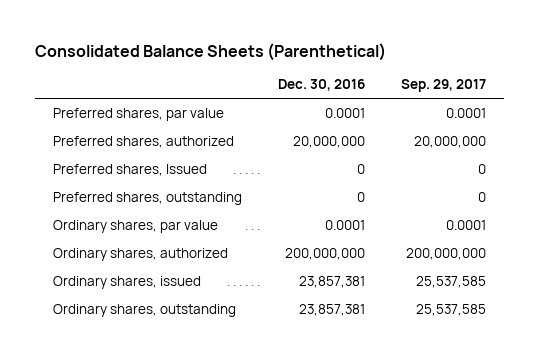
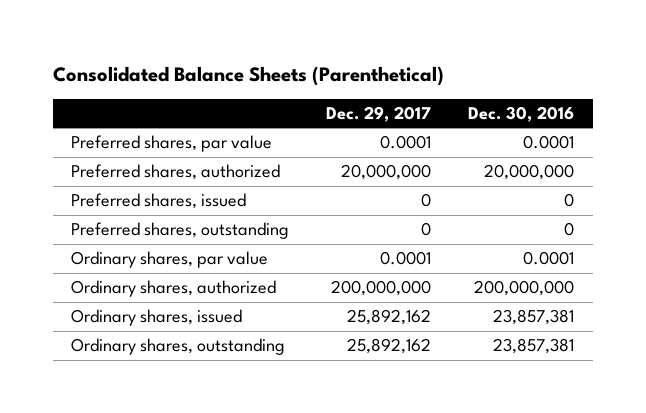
- | Dec. 30, 2016 | Sep. 29, 2017
+ | Dec. 29, 2017 | Dec. 30, 2016
- Preferred shares, Issued | 0 | 0
+ Preferred shares, issued | 0 | 0

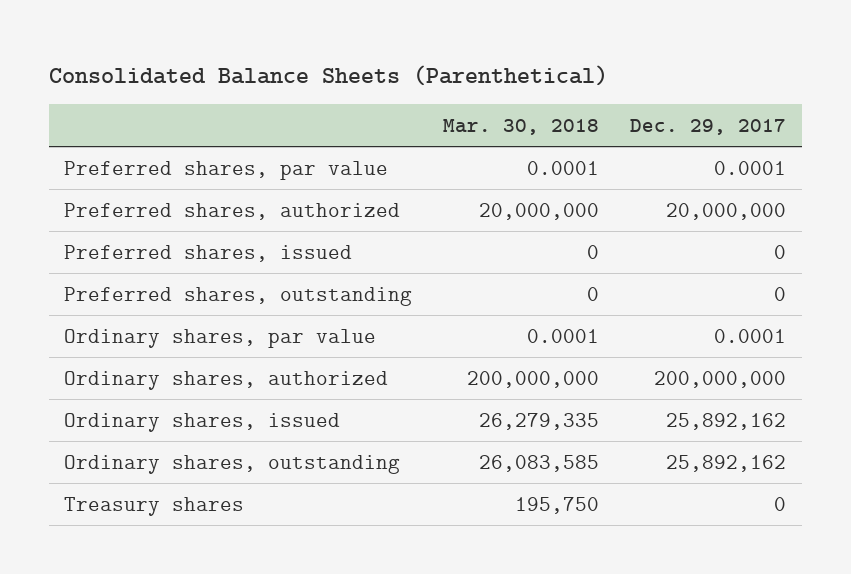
- | Dec. 29, 2017 | Dec. 30, 2016
+ | Mar. 30, 2018 | Dec. 29, 2017
+ Treasury shares | 195,750 | 0

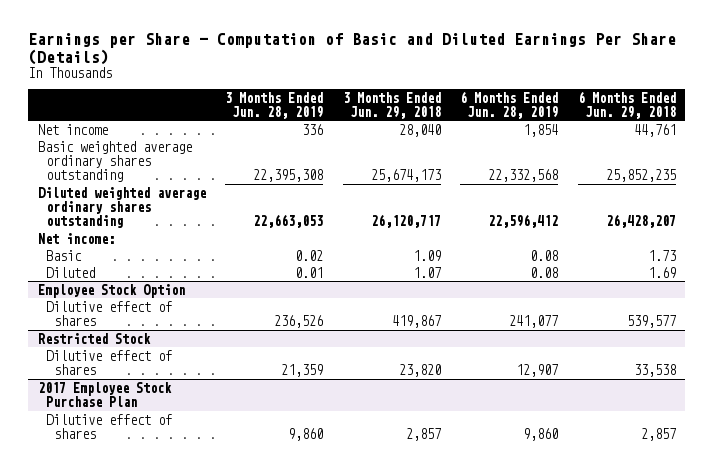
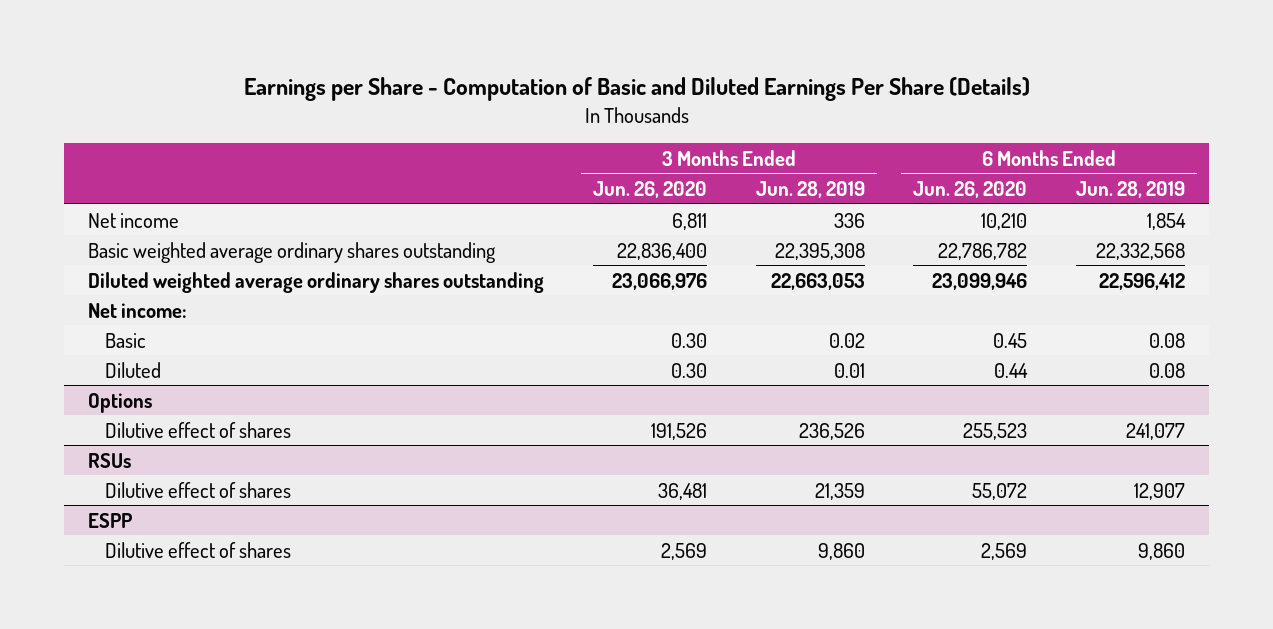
- | 3 Months Ended Jun. 28, 2019 | 3 Months Ended Jun. 29, 2018 | 6 Months Ended Jun. 28, 2019 | 6 Months Ended Jun. 29, 2018
+ | 3 Months Ended Jun. 26, 2020 | 3 Months Ended Jun. 28, 2019 | 6 Months Ended Jun. 26, 2020 | 6 Months Ended Jun. 28, 2019
- Employee Stock Option
+ Options
- Restricted Stock
+ RSUs
- 2017 Employee Stock Purchase Plan
+ ESPP

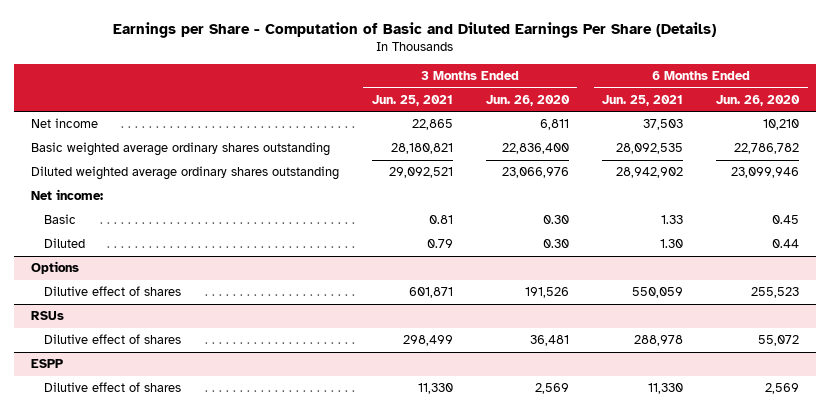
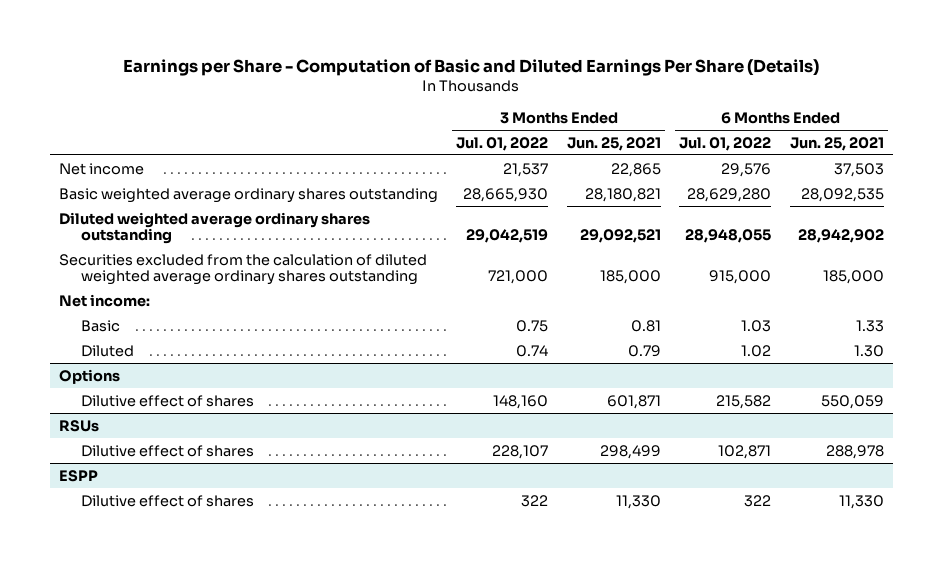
- | 3 Months Ended Jun. 25, 2021 | 3 Months Ended Jun. 26, 2020 | 6 Months Ended Jun. 25, 2021 | 6 Months Ended Jun. 26, 2020
+ | 3 Months Ended Jul. 01, 2022 | 3 Months Ended Jun. 25, 2021 | 6 Months Ended Jul. 01, 2022 | 6 Months Ended Jun. 25, 2021
+ Securities excluded from the calculation of diluted weighted average ordinary shares outstanding | 721,000 | 185,000 | 915,000 | 185,000

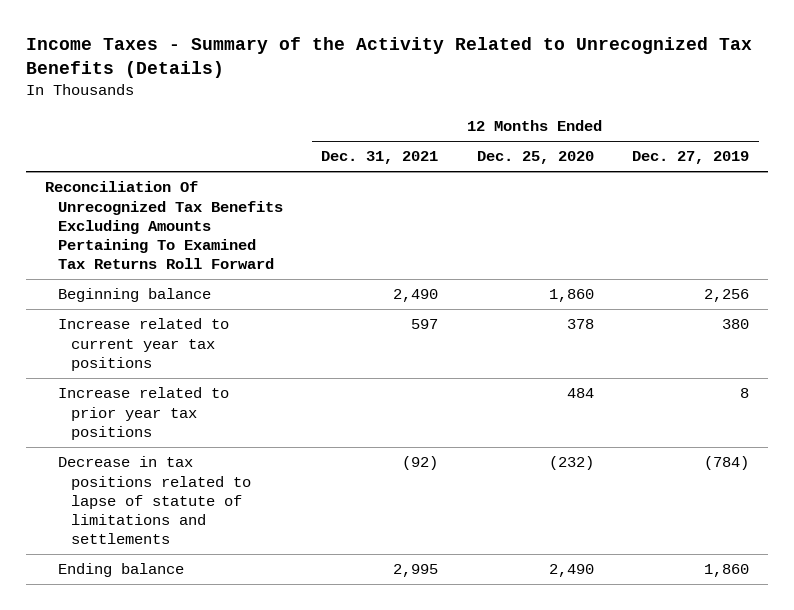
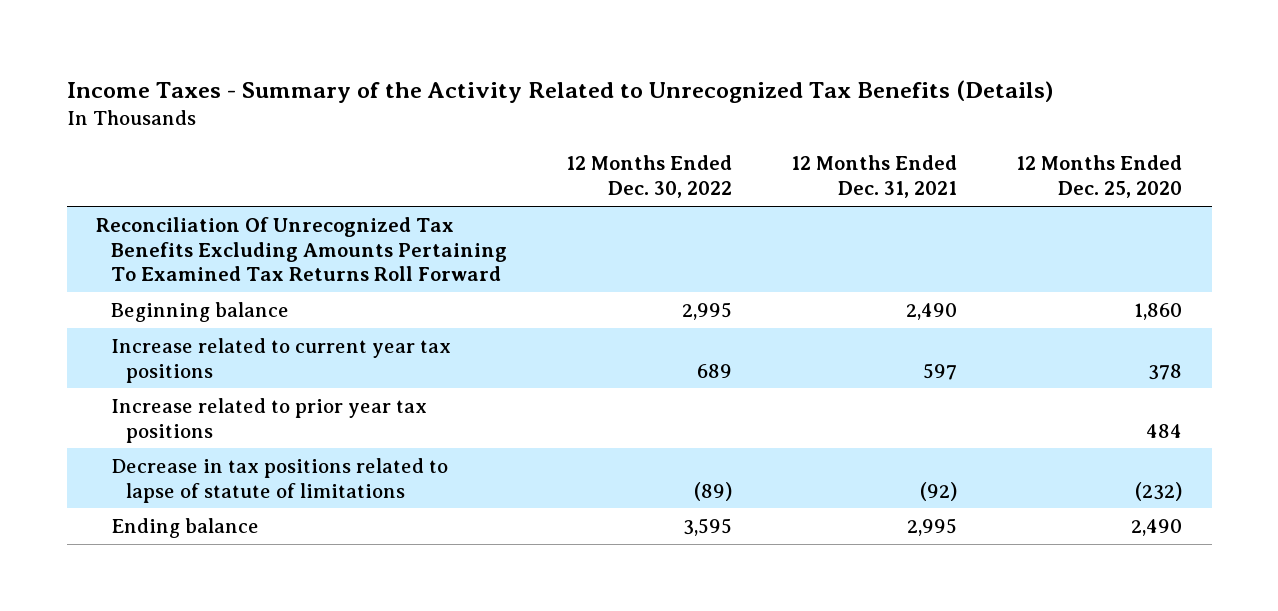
- | 12 Months Ended Dec. 31, 2021 | 12 Months Ended Dec. 25, 2020 | 12 Months Ended Dec. 27, 2019
+ | 12 Months Ended Dec. 30, 2022 | 12 Months Ended Dec. 31, 2021 | 12 Months Ended Dec. 25, 2020
- Decrease in tax positions related to lapse of statute of limitations and settlements | (92) | (232) | (784)
+ Decrease in tax positions related to lapse of statute of limitations | (89) | (92) | (232)

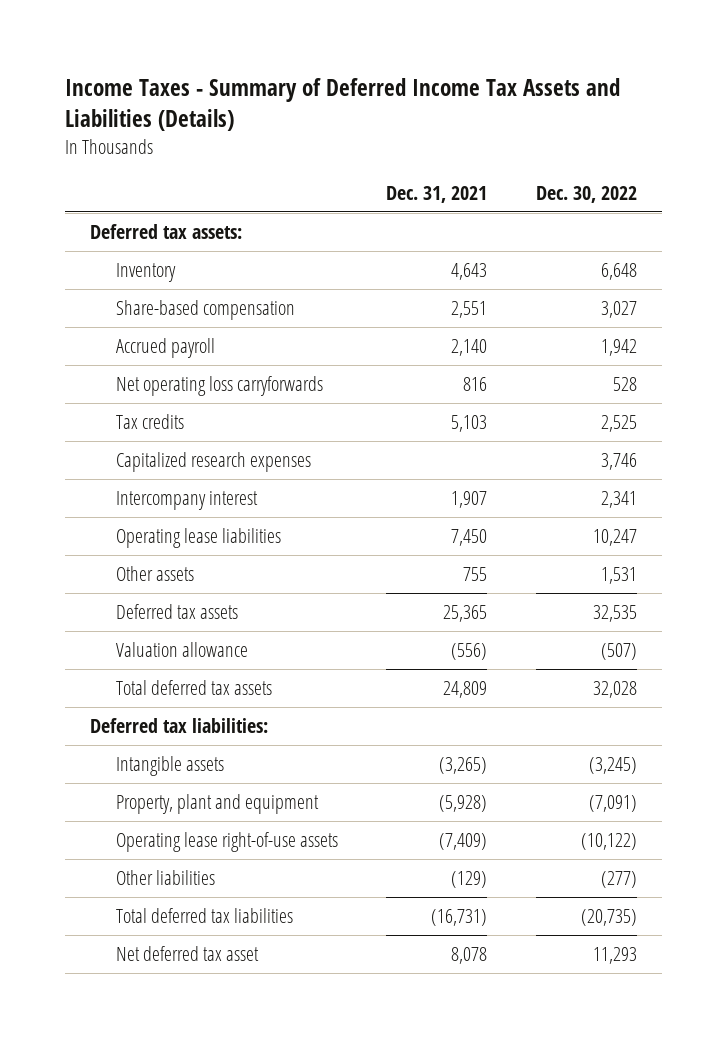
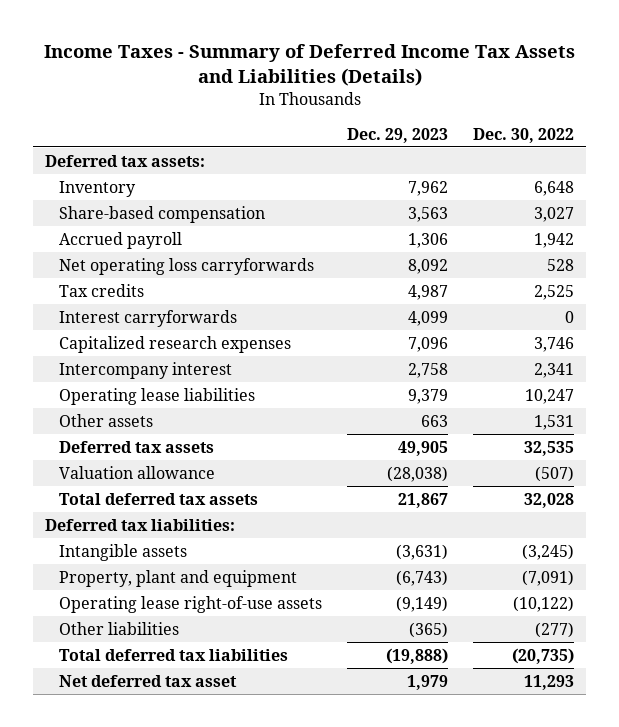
- | Dec. 31, 2021 | Dec. 30, 2022
+ | Dec. 29, 2023 | Dec. 30, 2022
+ Interest carryforwards | 4,099 | 0

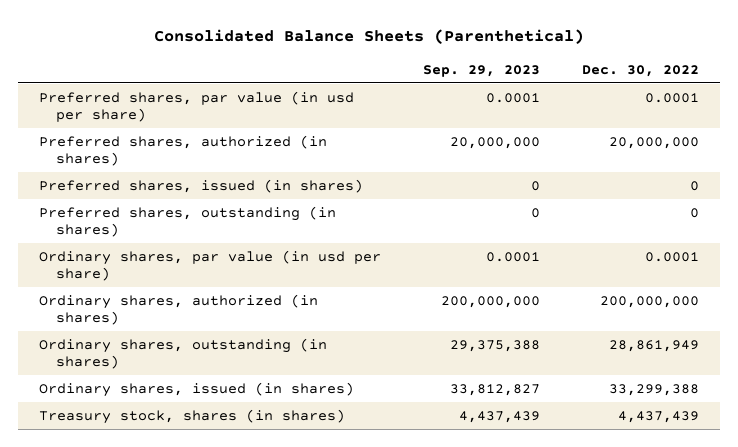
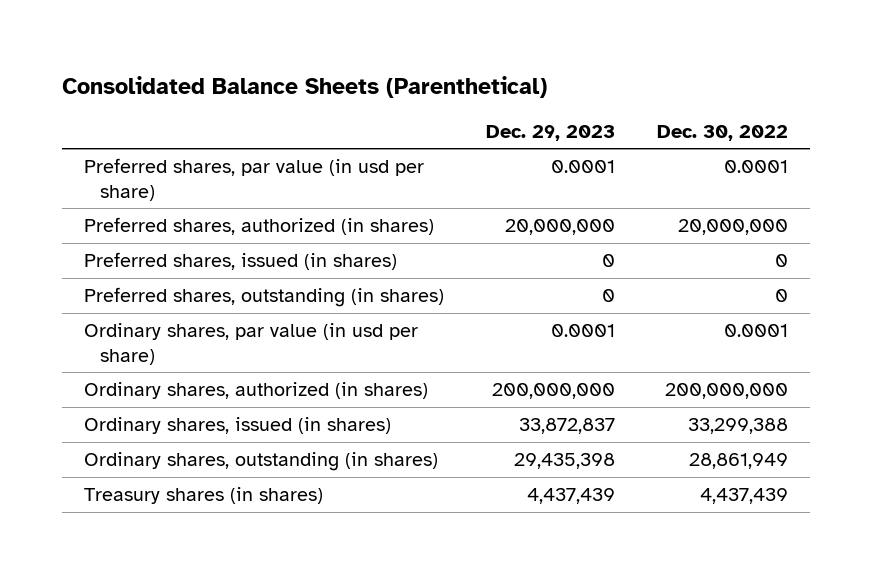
- | Sep. 29, 2023 | Dec. 30, 2022
+ | Dec. 29, 2023 | Dec. 30, 2022
- Treasury stock, shares (in shares) | 4,437,439 | 4,437,439
moved down: Ordinary shares, outstanding (in shares) | 29,435,398 | 28,861,949
+ Treasury shares (in shares) | 4,437,439 | 4,437,439

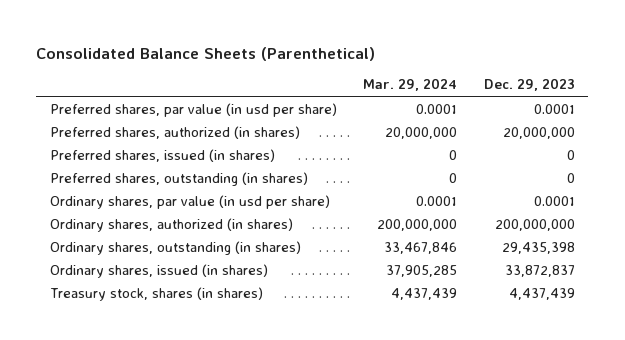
- | Dec. 29, 2023 | Dec. 30, 2022
+ | Mar. 29, 2024 | Dec. 29, 2023
- Treasury shares (in shares) | 4,437,439 | 4,437,439
moved down: Ordinary shares, issued (in shares) | 37,905,285 | 33,872,837
+ Treasury stock, shares (in shares) | 4,437,439 | 4,437,439

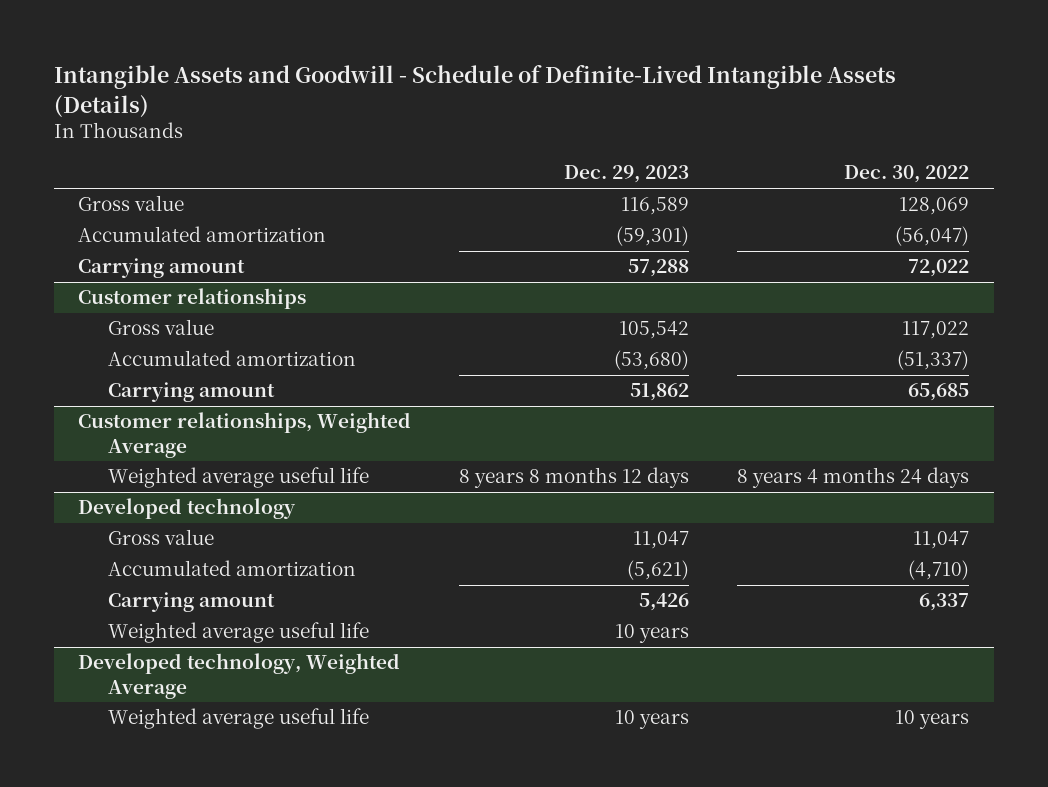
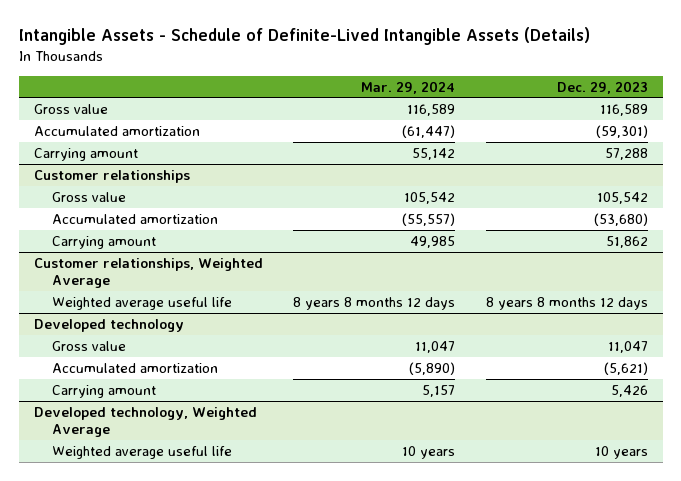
- Intangible Assets and Goodwill - Schedule of Definite-Lived Intangible Assets (Details)
+ Intangible Assets - Schedule of Definite-Lived Intangible Assets (Details)
- | Dec. 29, 2023 | Dec. 30, 2022
+ | Mar. 29, 2024 | Dec. 29, 2023
@ Developed technology
- Weighted average useful life | 10 years |

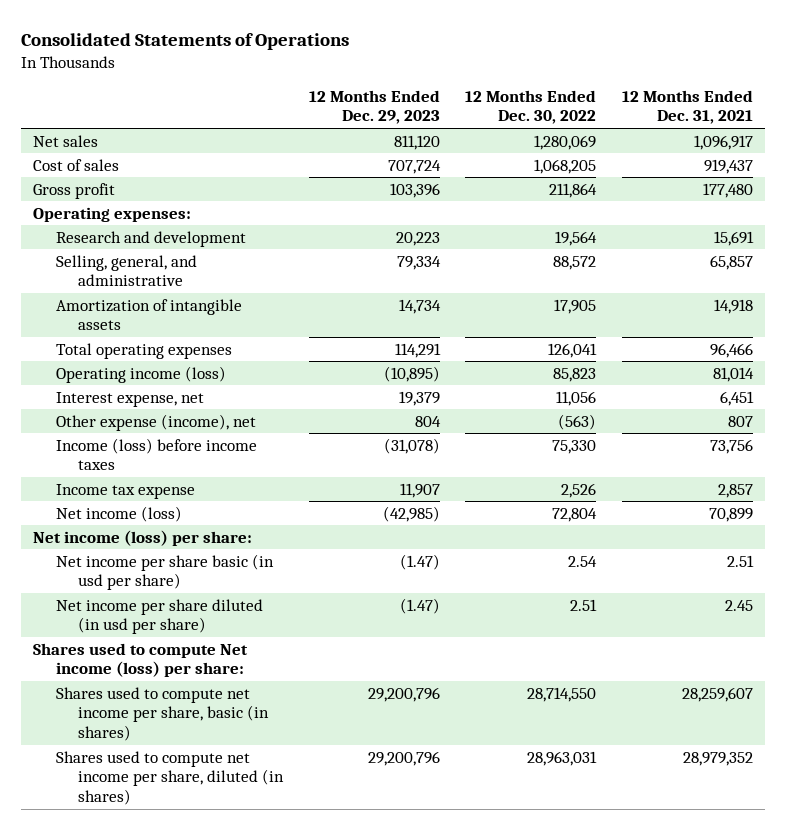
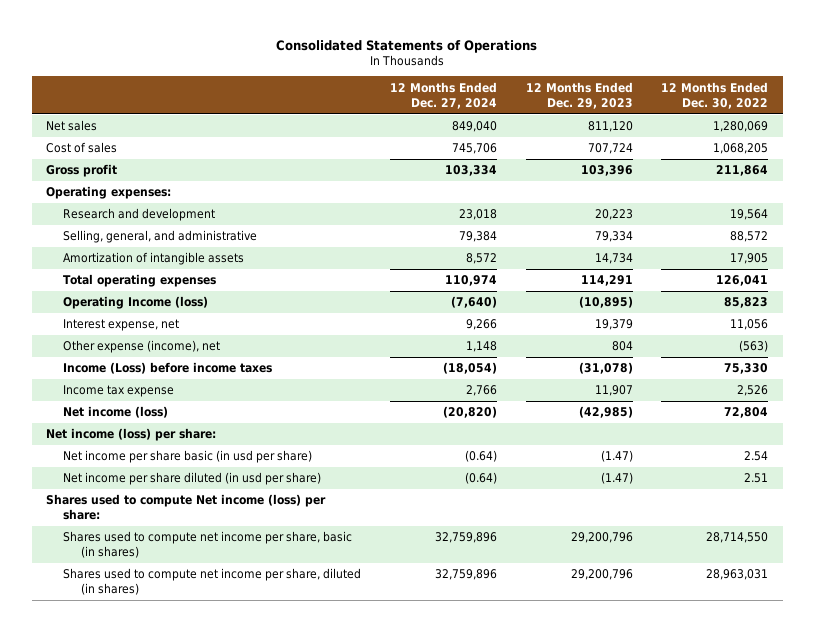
- | 12 Months Ended Dec. 29, 2023 | 12 Months Ended Dec. 30, 2022 | 12 Months Ended Dec. 31, 2021
+ | 12 Months Ended Dec. 27, 2024 | 12 Months Ended Dec. 29, 2023 | 12 Months Ended Dec. 30, 2022
- Operating income (loss) | (10,895) | 85,823 | 81,014
+ Operating Income (loss) | (7,640) | (10,895) | 85,823
- Income (loss) before income taxes | (31,078) | 75,330 | 73,756
+ Income (Loss) before income taxes | (18,054) | (31,078) | 75,330

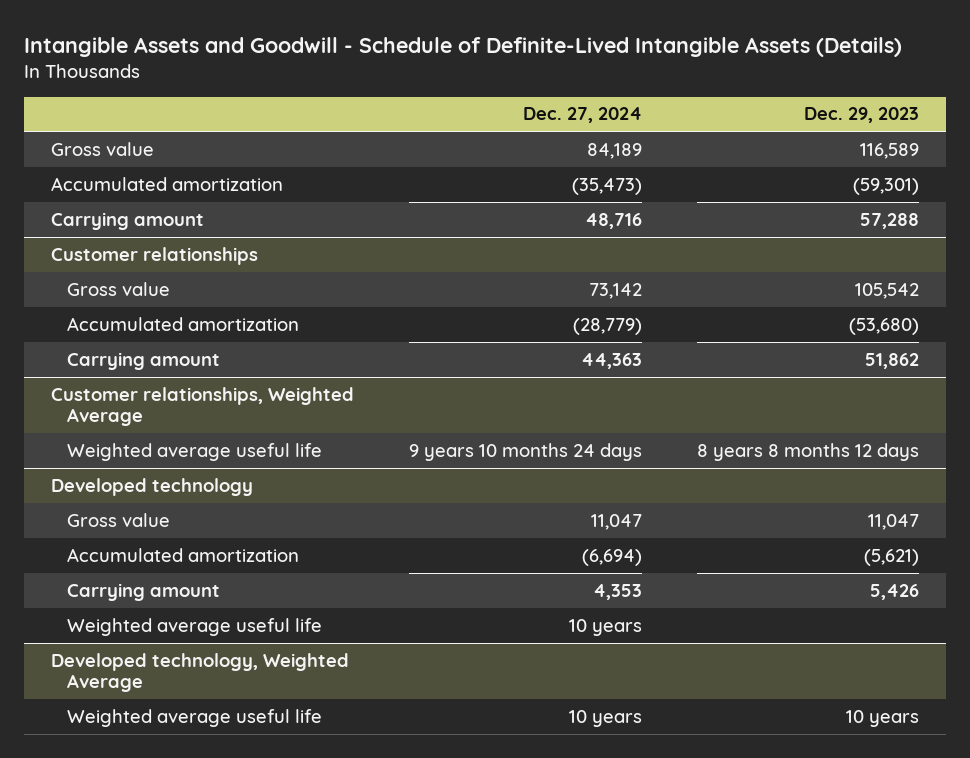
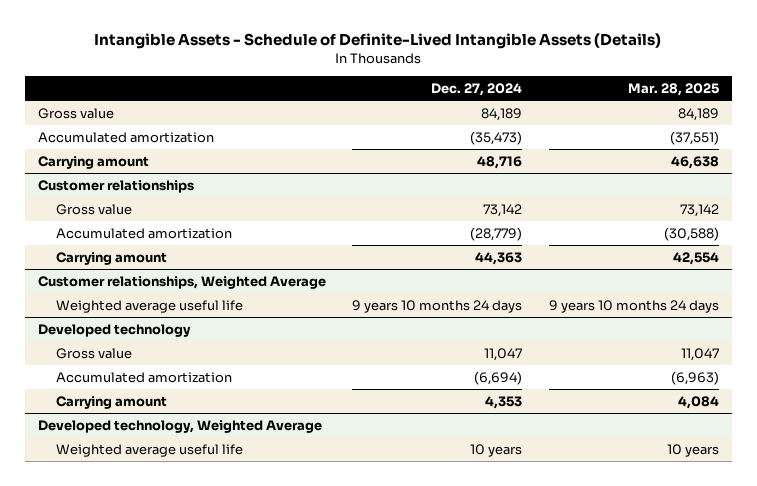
- Intangible Assets and Goodwill - Schedule of Definite-Lived Intangible Assets (Details)
+ Intangible Assets - Schedule of Definite-Lived Intangible Assets (Details)
- | Dec. 27, 2024 | Dec. 29, 2023
+ | Dec. 27, 2024 | Mar. 28, 2025
@ Developed technology
- Weighted average useful life | 10 years |

